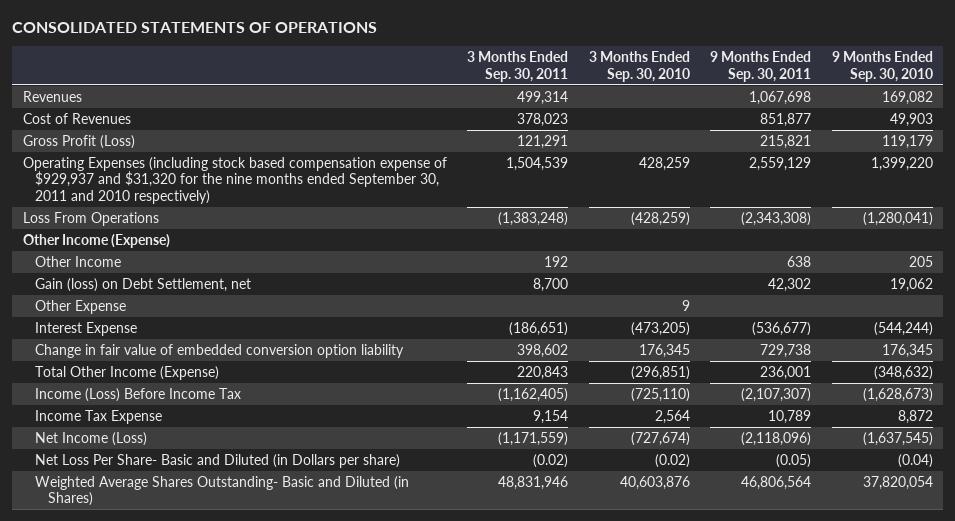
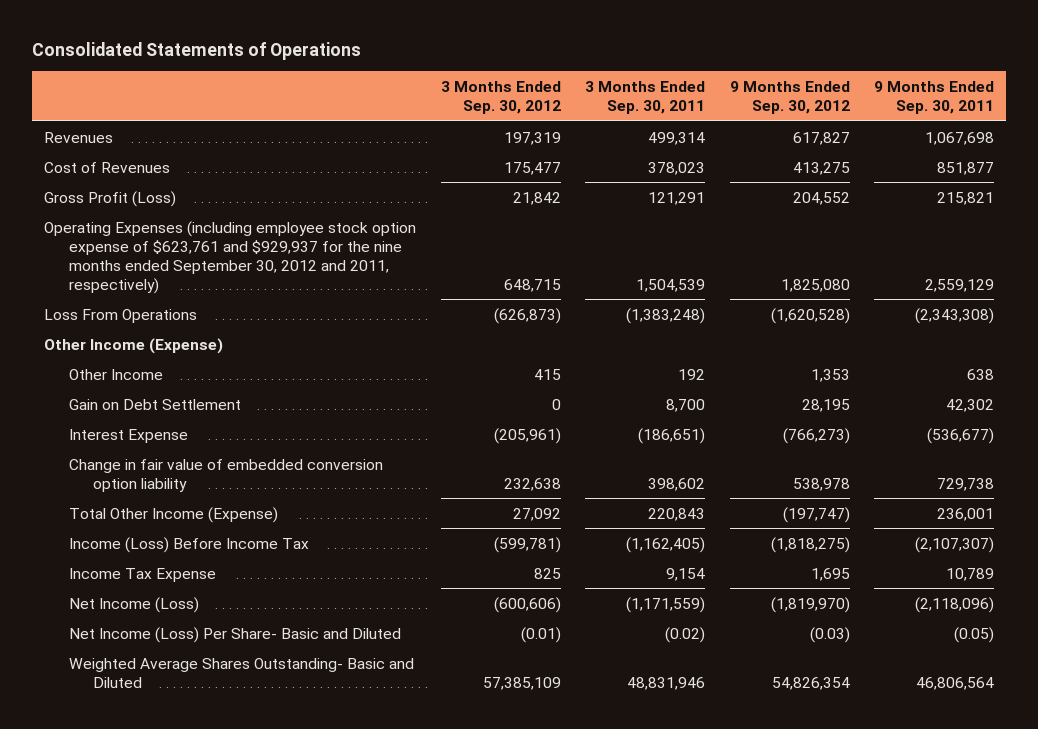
- CONSOLIDATED STATEMENTS OF OPERATIONS
+ Consolidated Statements of Operations
- | 3 Months Ended Sep. 30, 2011 | 3 Months Ended Sep. 30, 2010 | 9 Months Ended Sep. 30, 2011 | 9 Months Ended Sep. 30, 2010
+ | 3 Months Ended Sep. 30, 2012 | 3 Months Ended Sep. 30, 2011 | 9 Months Ended Sep. 30, 2012 | 9 Months Ended Sep. 30, 2011
- Operating Expenses (including stock based compensation expense of $929,937 and $31,320 for the nine months ended September 30, 2011 and 2010 respectively) | 1,504,539 | 428,259 | 2,559,129 | 1,399,220
+ Operating Expenses (including employee stock option expense of $623,761 and $929,937 for the nine months ended September 30, 2012 and 2011, respectively) | 648,715 | 1,504,539 | 1,825,080 | 2,559,129
- Gain (loss) on Debt Settlement, net | 8,700 | | 42,302 | 19,062
- Other Expense | | 9 | |
+ Gain on Debt Settlement | 0 | 8,700 | 28,195 | 42,302
- Net Loss Per Share- Basic and Diluted (in Dollars per share) | (0.02) | (0.02) | (0.05) | (0.04)
- Weighted Average Shares Outstanding- Basic and Diluted (in Shares) | 48,831,946 | 40,603,876 | 46,806,564 | 37,820,054
+ Net Income (Loss) Per Share- Basic and Diluted | (0.01) | (0.02) | (0.03) | (0.05)
+ Weighted Average Shares Outstanding- Basic and Diluted | 57,385,109 | 48,831,946 | 54,826,354 | 46,806,564

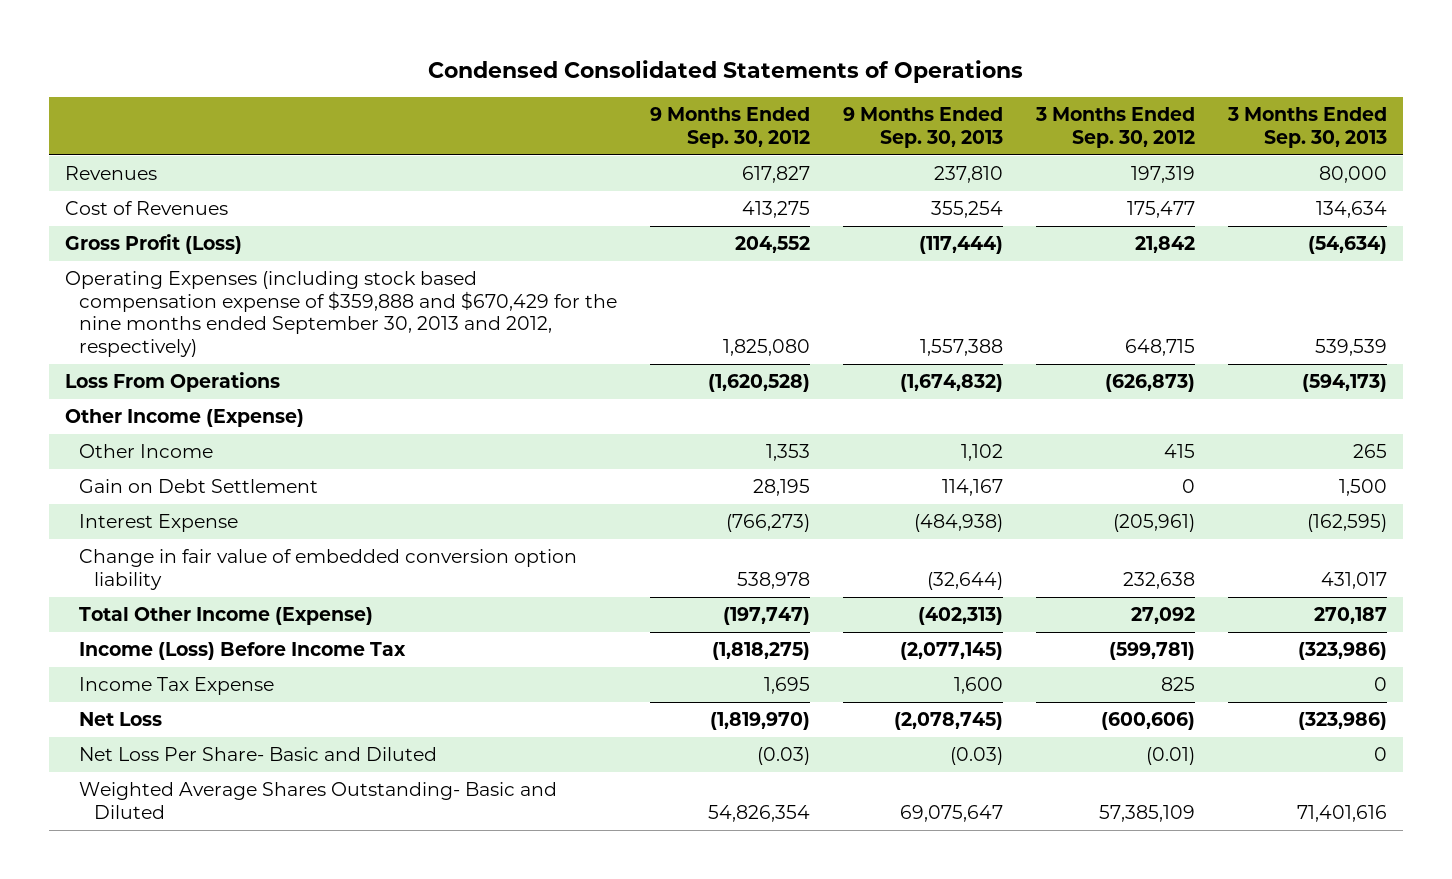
- Consolidated Statements of Operations
+ Condensed Consolidated Statements of Operations
- | 3 Months Ended Sep. 30, 2012 | 3 Months Ended Sep. 30, 2011 | 9 Months Ended Sep. 30, 2012 | 9 Months Ended Sep. 30, 2011
+ | 9 Months Ended Sep. 30, 2012 | 9 Months Ended Sep. 30, 2013 | 3 Months Ended Sep. 30, 2012 | 3 Months Ended Sep. 30, 2013
- Operating Expenses (including employee stock option expense of $623,761 and $929,937 for the nine months ended September 30, 2012 and 2011, respectively) | 648,715 | 1,504,539 | 1,825,080 | 2,559,129
+ Operating Expenses (including stock based compensation expense of $359,888 and $670,429 for the nine months ended September 30, 2013 and 2012, respectively) | 1,825,080 | 1,557,388 | 648,715 | 539,539
- Net Income (Loss) | (600,606) | (1,171,559) | (1,819,970) | (2,118,096)
- Net Income (Loss) Per Share- Basic and Diluted | (0.01) | (0.02) | (0.03) | (0.05)
+ Net Loss | (1,819,970) | (2,078,745) | (600,606) | (323,986)
+ Net Loss Per Share- Basic and Diluted | (0.03) | (0.03) | (0.01) | 0

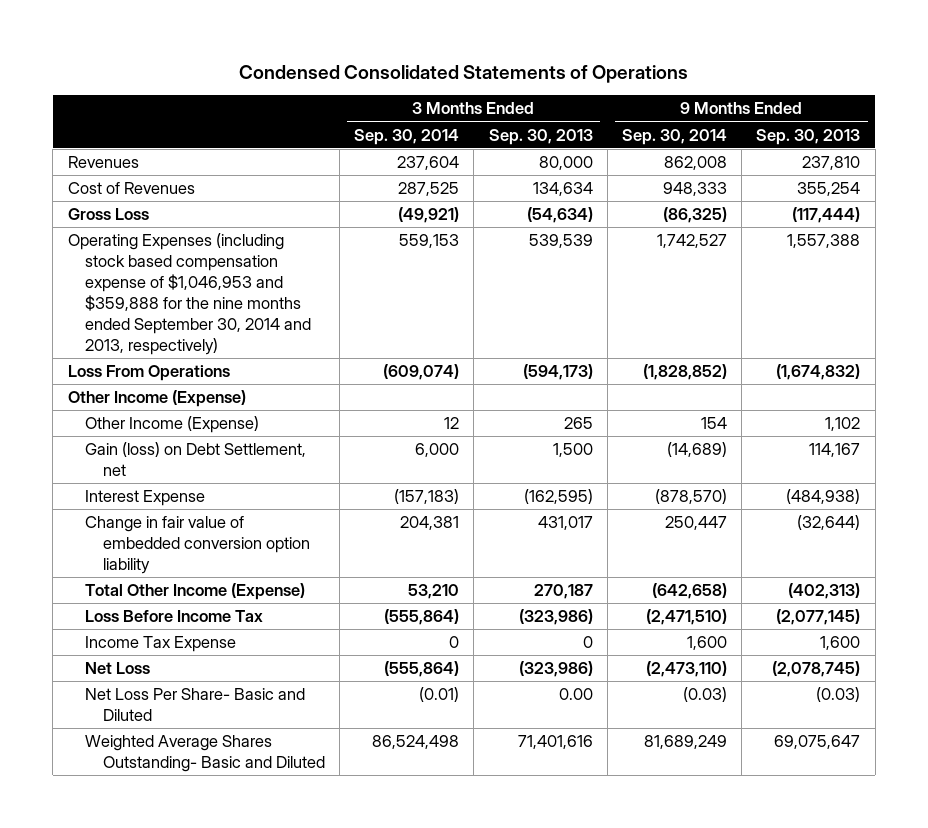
- | 9 Months Ended Sep. 30, 2012 | 9 Months Ended Sep. 30, 2013 | 3 Months Ended Sep. 30, 2012 | 3 Months Ended Sep. 30, 2013
+ | 3 Months Ended Sep. 30, 2014 | 3 Months Ended Sep. 30, 2013 | 9 Months Ended Sep. 30, 2014 | 9 Months Ended Sep. 30, 2013
- Gross Profit (Loss) | 204,552 | (117,444) | 21,842 | (54,634)
- Operating Expenses (including stock based compensation expense of $359,888 and $670,429 for the nine months ended September 30, 2013 and 2012, respectively) | 1,825,080 | 1,557,388 | 648,715 | 539,539
+ Gross Loss | (49,921) | (54,634) | (86,325) | (117,444)
+ Operating Expenses (including stock based compensation expense of $1,046,953 and $359,888 for the nine months ended September 30, 2014 and 2013, respectively) | 559,153 | 539,539 | 1,742,527 | 1,557,388
- Other Income | 1,353 | 1,102 | 415 | 265
- Gain on Debt Settlement | 28,195 | 114,167 | 0 | 1,500
+ Other Income (Expense) | 12 | 265 | 154 | 1,102
+ Gain (loss) on Debt Settlement, net | 6,000 | 1,500 | (14,689) | 114,167
- Income (Loss) Before Income Tax | (1,818,275) | (2,077,145) | (599,781) | (323,986)
+ Loss Before Income Tax | (555,864) | (323,986) | (2,471,510) | (2,077,145)
- Net Loss Per Share- Basic and Diluted | (0.03) | (0.03) | (0.01) | 0
+ Net Loss Per Share- Basic and Diluted | (0.01) | 0.00 | (0.03) | (0.03)

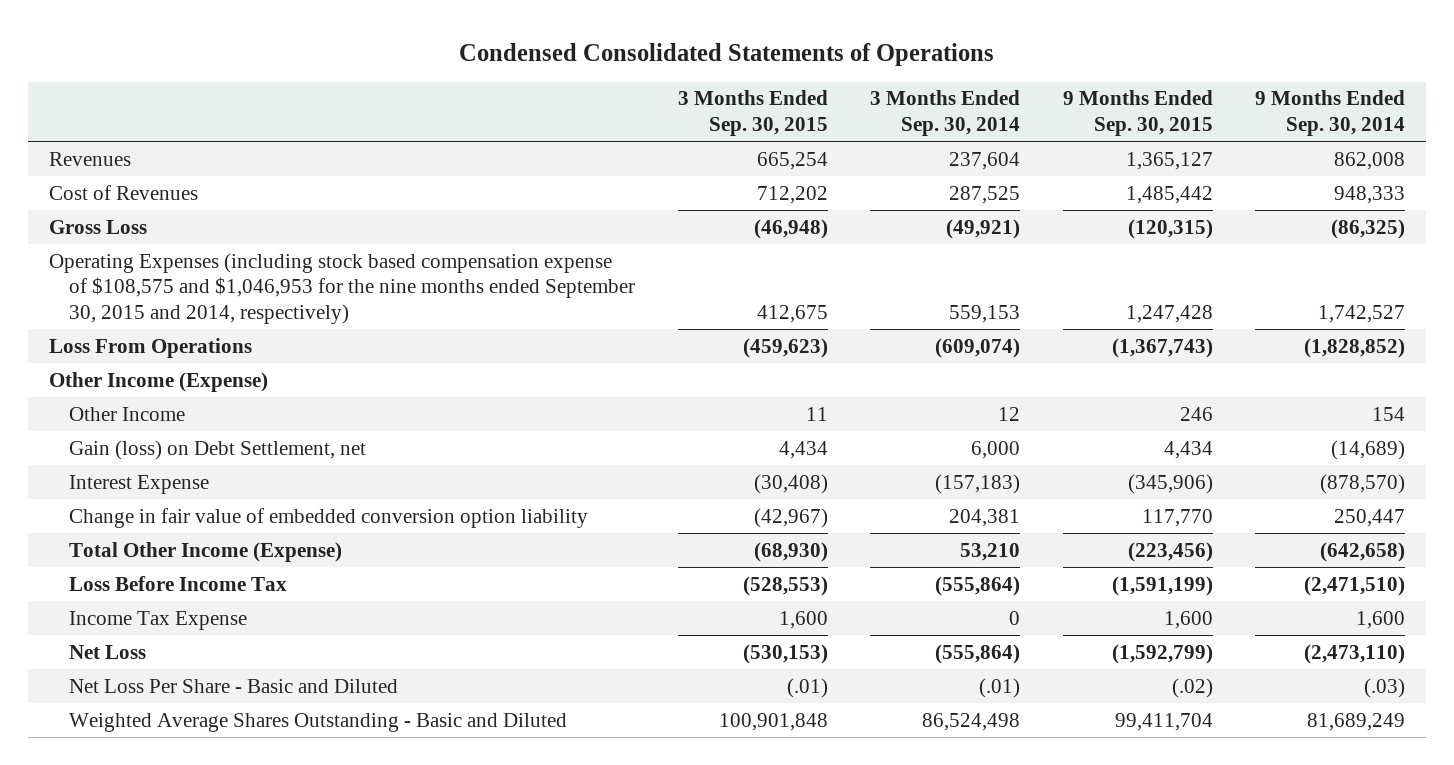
- | 3 Months Ended Sep. 30, 2014 | 3 Months Ended Sep. 30, 2013 | 9 Months Ended Sep. 30, 2014 | 9 Months Ended Sep. 30, 2013
+ | 3 Months Ended Sep. 30, 2015 | 3 Months Ended Sep. 30, 2014 | 9 Months Ended Sep. 30, 2015 | 9 Months Ended Sep. 30, 2014
- Operating Expenses (including stock based compensation expense of $1,046,953 and $359,888 for the nine months ended September 30, 2014 and 2013, respectively) | 559,153 | 539,539 | 1,742,527 | 1,557,388
+ Operating Expenses (including stock based compensation expense of $108,575 and $1,046,953 for the nine months ended September 30, 2015 and 2014, respectively) | 412,675 | 559,153 | 1,247,428 | 1,742,527
- Other Income (Expense) | 12 | 265 | 154 | 1,102
+ Other Income | 11 | 12 | 246 | 154
- Net Loss Per Share- Basic and Diluted | (0.01) | 0.00 | (0.03) | (0.03)
- Weighted Average Shares Outstanding- Basic and Diluted | 86,524,498 | 71,401,616 | 81,689,249 | 69,075,647
+ Net Loss Per Share - Basic and Diluted | (.01) | (.01) | (.02) | (.03)
+ Weighted Average Shares Outstanding - Basic and Diluted | 100,901,848 | 86,524,498 | 99,411,704 | 81,689,249

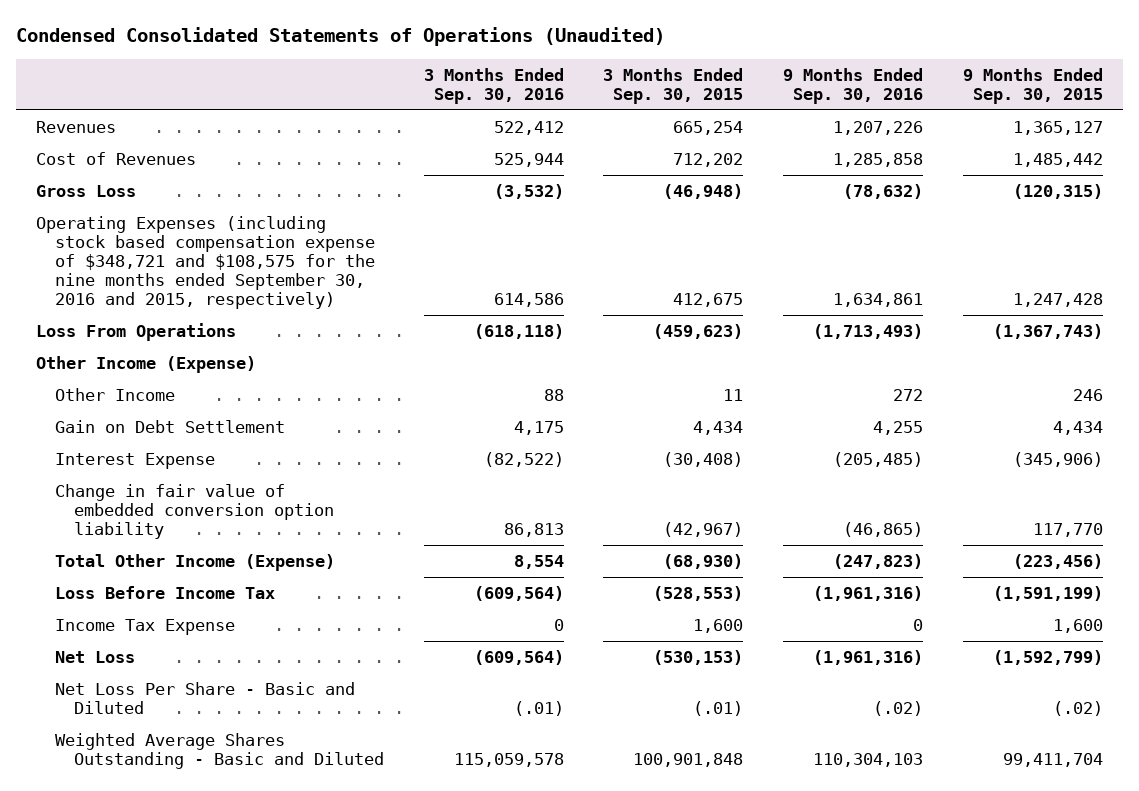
- Condensed Consolidated Statements of Operations
+ Condensed Consolidated Statements of Operations (Unaudited)
- | 3 Months Ended Sep. 30, 2015 | 3 Months Ended Sep. 30, 2014 | 9 Months Ended Sep. 30, 2015 | 9 Months Ended Sep. 30, 2014
+ | 3 Months Ended Sep. 30, 2016 | 3 Months Ended Sep. 30, 2015 | 9 Months Ended Sep. 30, 2016 | 9 Months Ended Sep. 30, 2015
- Operating Expenses (including stock based compensation expense of $108,575 and $1,046,953 for the nine months ended September 30, 2015 and 2014, respectively) | 412,675 | 559,153 | 1,247,428 | 1,742,527
+ Operating Expenses (including stock based compensation expense of $348,721 and $108,575 for the nine months ended September 30, 2016 and 2015, respectively) | 614,586 | 412,675 | 1,634,861 | 1,247,428
- Gain (loss) on Debt Settlement, net | 4,434 | 6,000 | 4,434 | (14,689)
+ Gain on Debt Settlement | 4,175 | 4,434 | 4,255 | 4,434

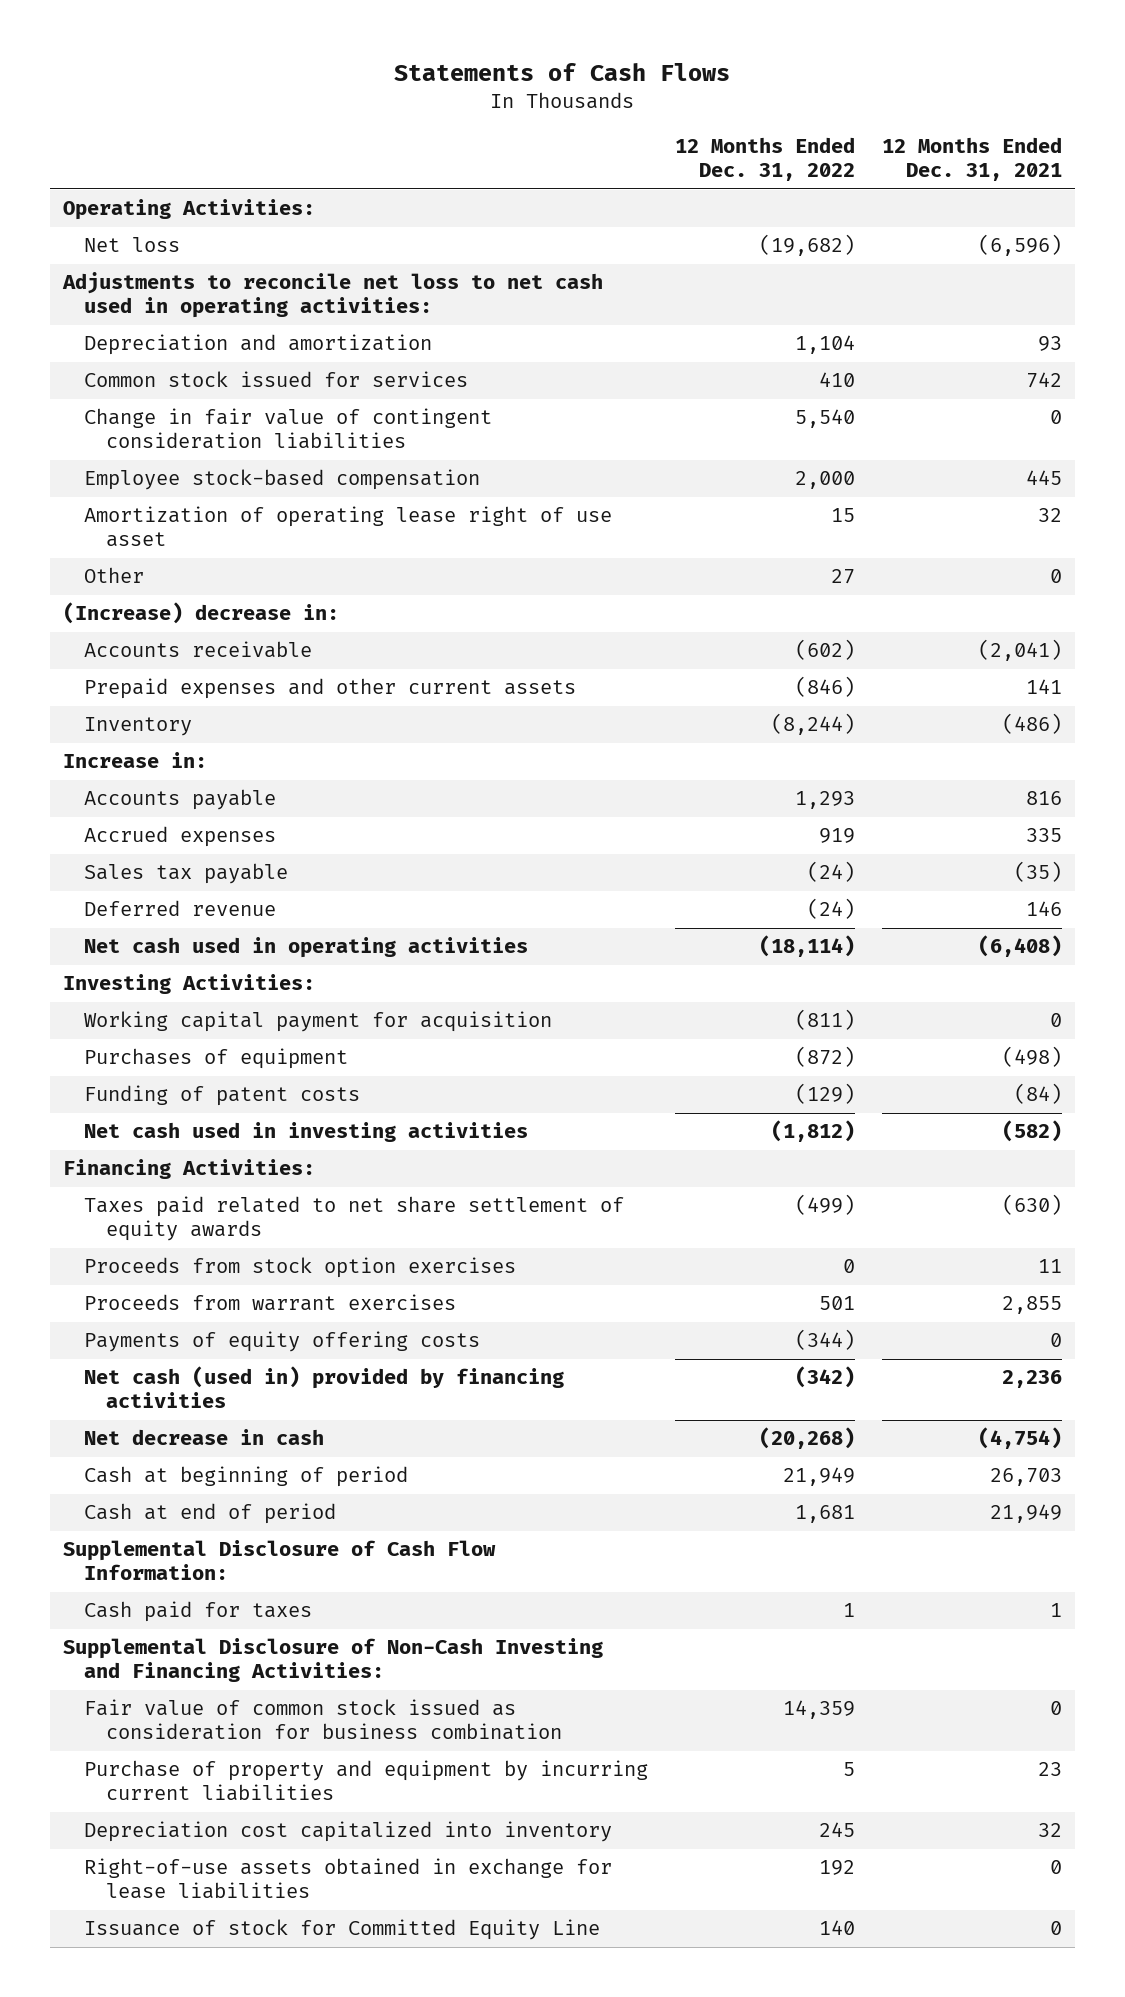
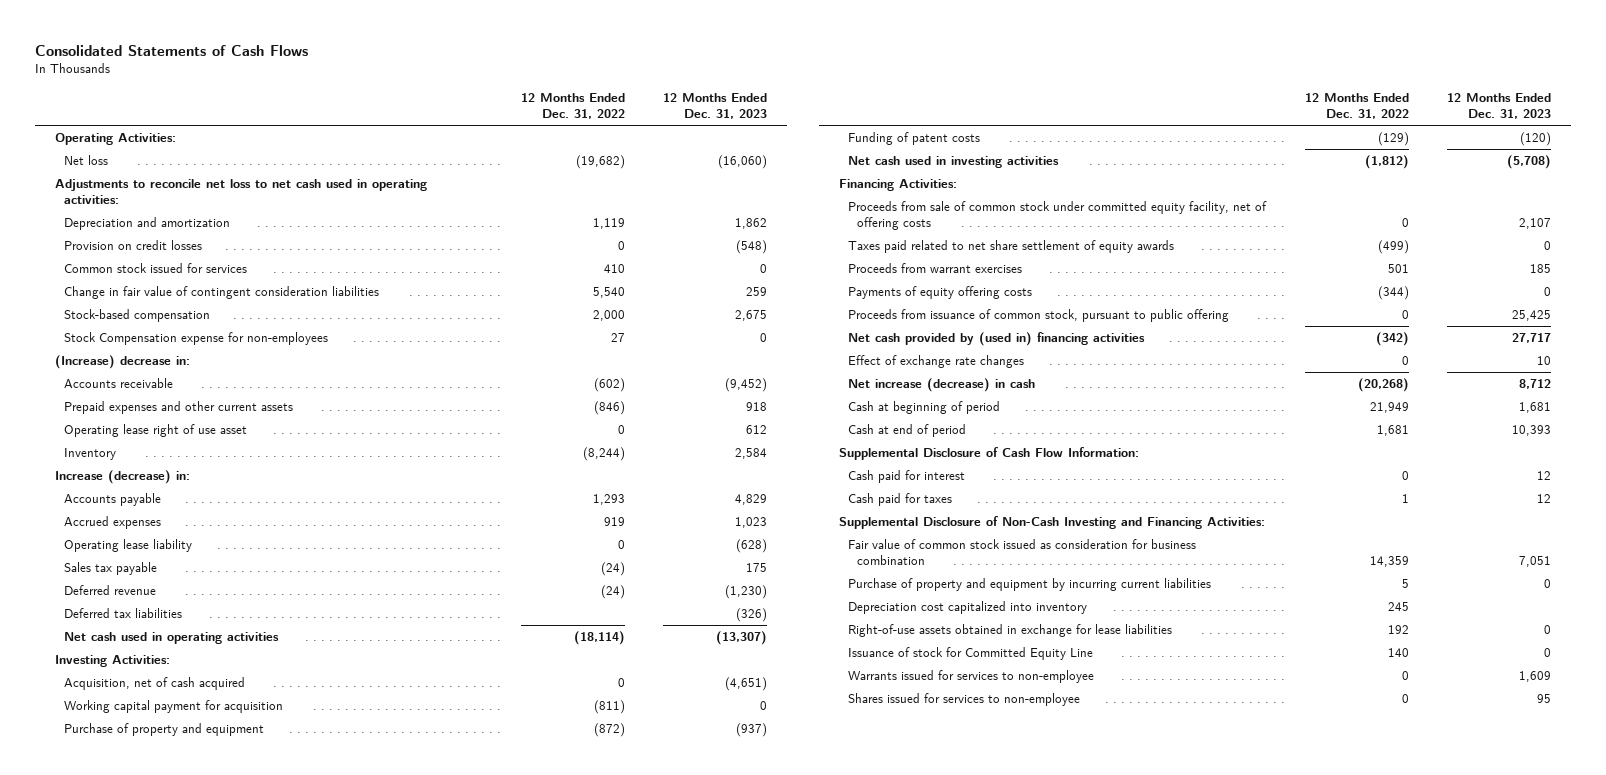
- Statements of Cash Flows
+ Consolidated Statements of Cash Flows
- | 12 Months Ended Dec. 31, 2022 | 12 Months Ended Dec. 31, 2021
+ | 12 Months Ended Dec. 31, 2022 | 12 Months Ended Dec. 31, 2023
- Depreciation and amortization | 1,104 | 93
+ Depreciation and amortization | 1,119 | 1,862
+ Provision on credit losses | 0 | (548)
- Employee stock-based compensation | 2,000 | 445
- Amortization of operating lease right of use asset | 15 | 32
- Other | 27 | 0
+ Stock-based compensation | 2,000 | 2,675
+ Stock Compensation expense for non-employees | 27 | 0
+ Operating lease right of use asset | 0 | 612
- Increase in:
+ Increase (decrease) in:
+ Operating lease liability | 0 | (628)
+ Deferred tax liabilities | | (326)
+ Acquisition, net of cash acquired | 0 | (4,651)
- Purchases of equipment | (872) | (498)
+ Purchase of property and equipment | (872) | (937)
+ Proceeds from sale of common stock under committed equity facility, net of offering costs | 0 | 2,107
- Proceeds from stock option exercises | 0 | 11
- Net cash (used in) provided by financing activities | (342) | 2,236
- Net decrease in cash | (20,268) | (4,754)
+ Proceeds from issuance of common stock, pursuant to public offering | 0 | 25,425
+ Net cash provided by (used in) financing activities | (342) | 27,717
+ Effect of exchange rate changes | 0 | 10
+ Net increase (decrease) in cash | (20,268) | 8,712
+ Cash paid for interest | 0 | 12
+ Warrants issued for services to non-employee | 0 | 1,609
+ Shares issued for services to non-employee | 0 | 95

